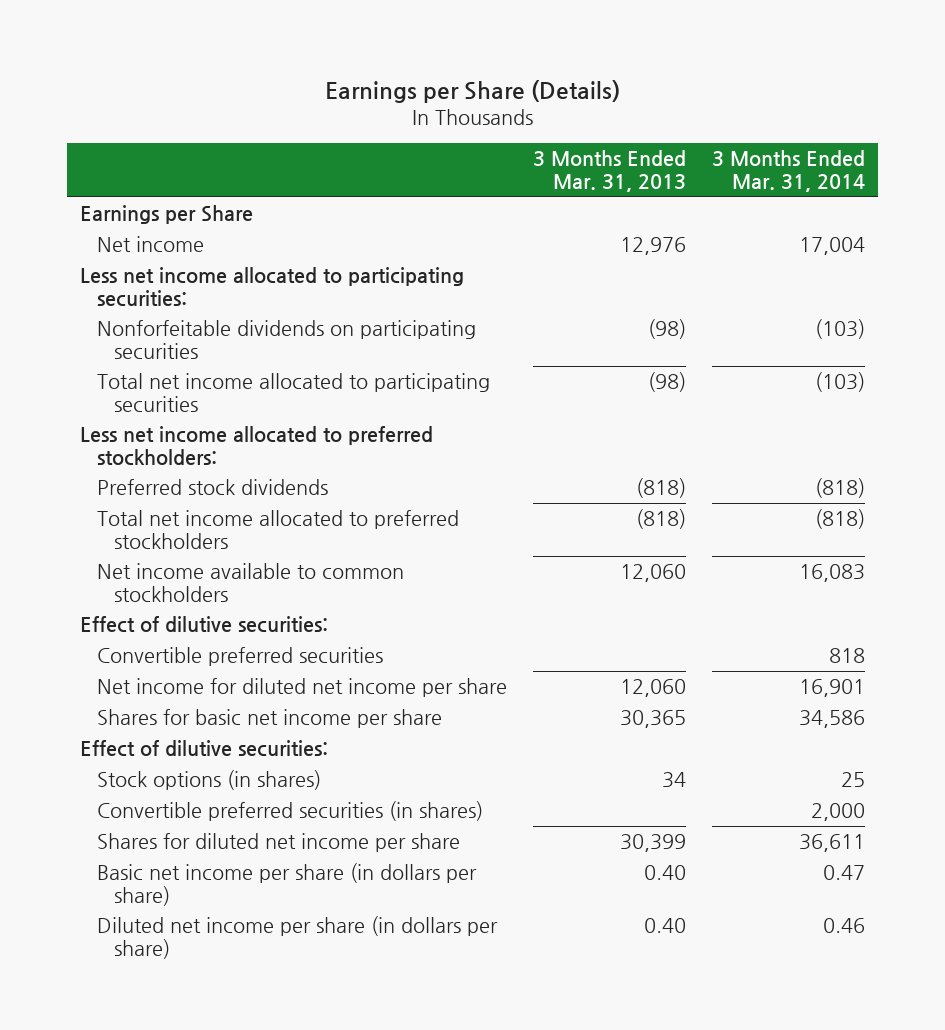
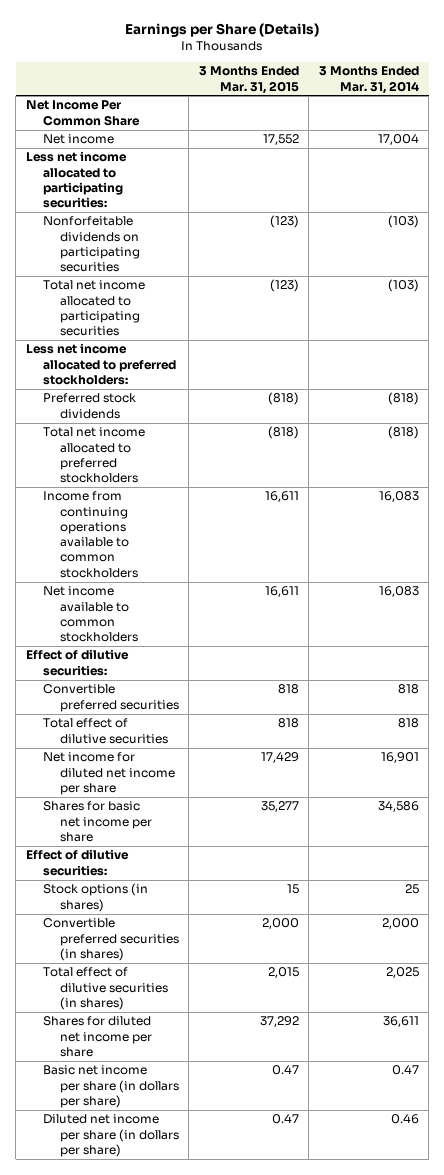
- | 3 Months Ended Mar. 31, 2013 | 3 Months Ended Mar. 31, 2014
+ | 3 Months Ended Mar. 31, 2015 | 3 Months Ended Mar. 31, 2014
- Earnings per Share
+ Net Income Per Common Share
+ Income from continuing operations available to common stockholders | 16,611 | 16,083
+ Total effect of dilutive securities | 818 | 818
+ Total effect of dilutive securities (in shares) | 2,015 | 2,025

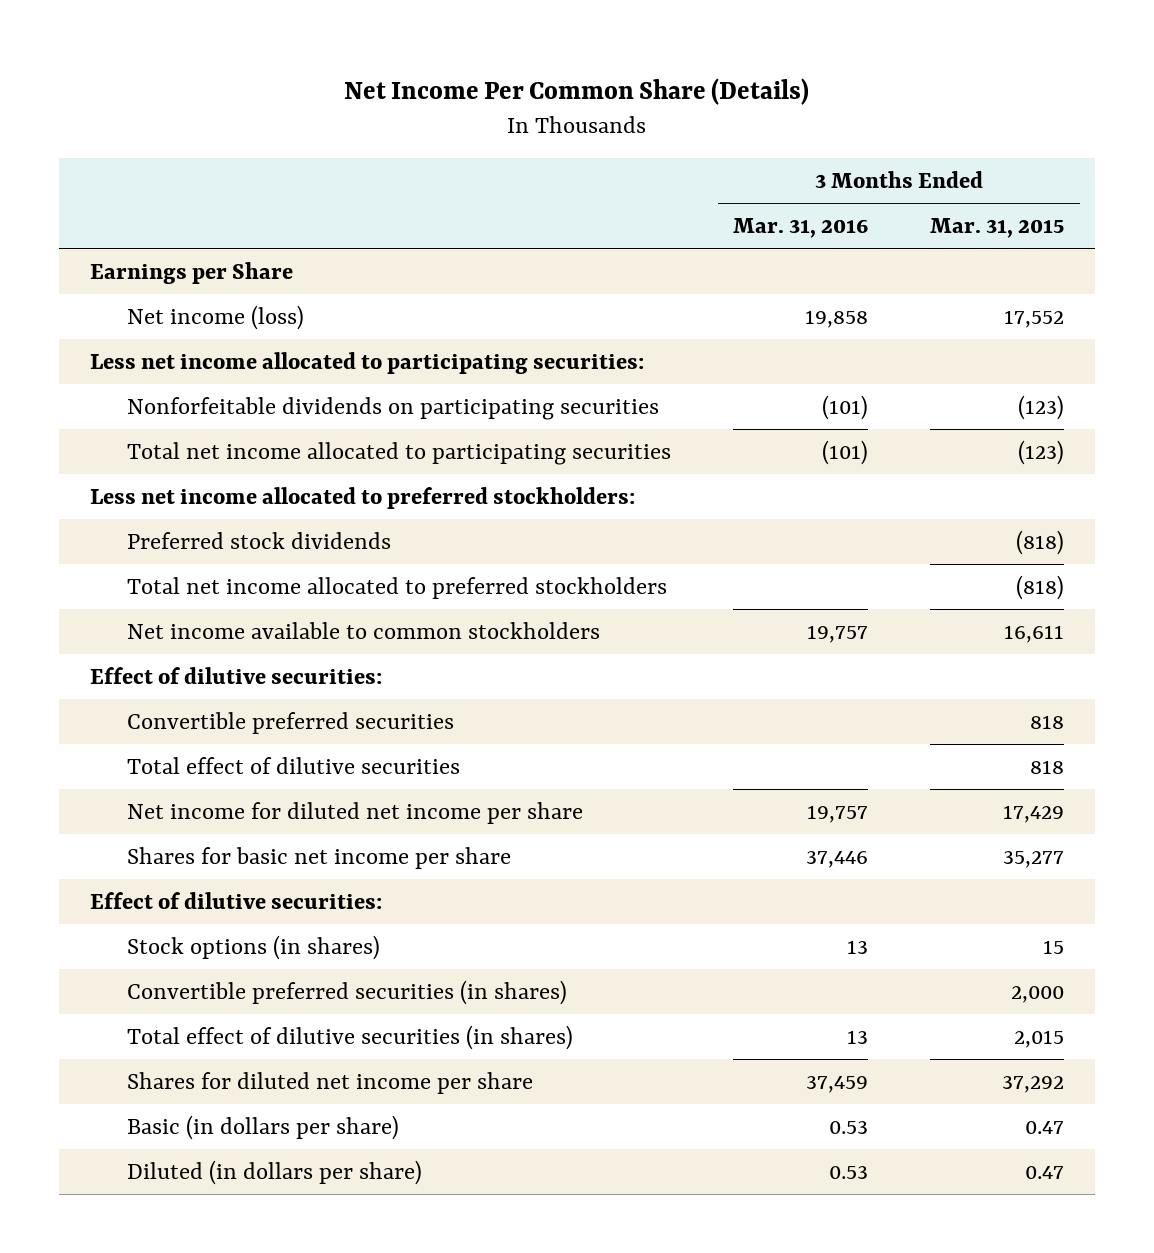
- Earnings per Share (Details)
+ Net Income Per Common Share (Details)
- | 3 Months Ended Mar. 31, 2015 | 3 Months Ended Mar. 31, 2014
+ | 3 Months Ended Mar. 31, 2016 | 3 Months Ended Mar. 31, 2015
- Net Income Per Common Share
- Net income | 17,552 | 17,004
+ Earnings per Share
+ Net income (loss) | 19,858 | 17,552
- Income from continuing operations available to common stockholders | 16,611 | 16,083
- Basic net income per share (in dollars per share) | 0.47 | 0.47
- Diluted net income per share (in dollars per share) | 0.47 | 0.46
+ Basic (in dollars per share) | 0.53 | 0.47
+ Diluted (in dollars per share) | 0.53 | 0.47

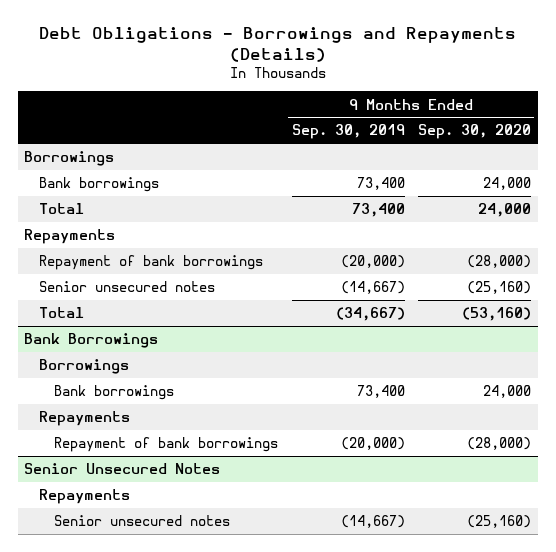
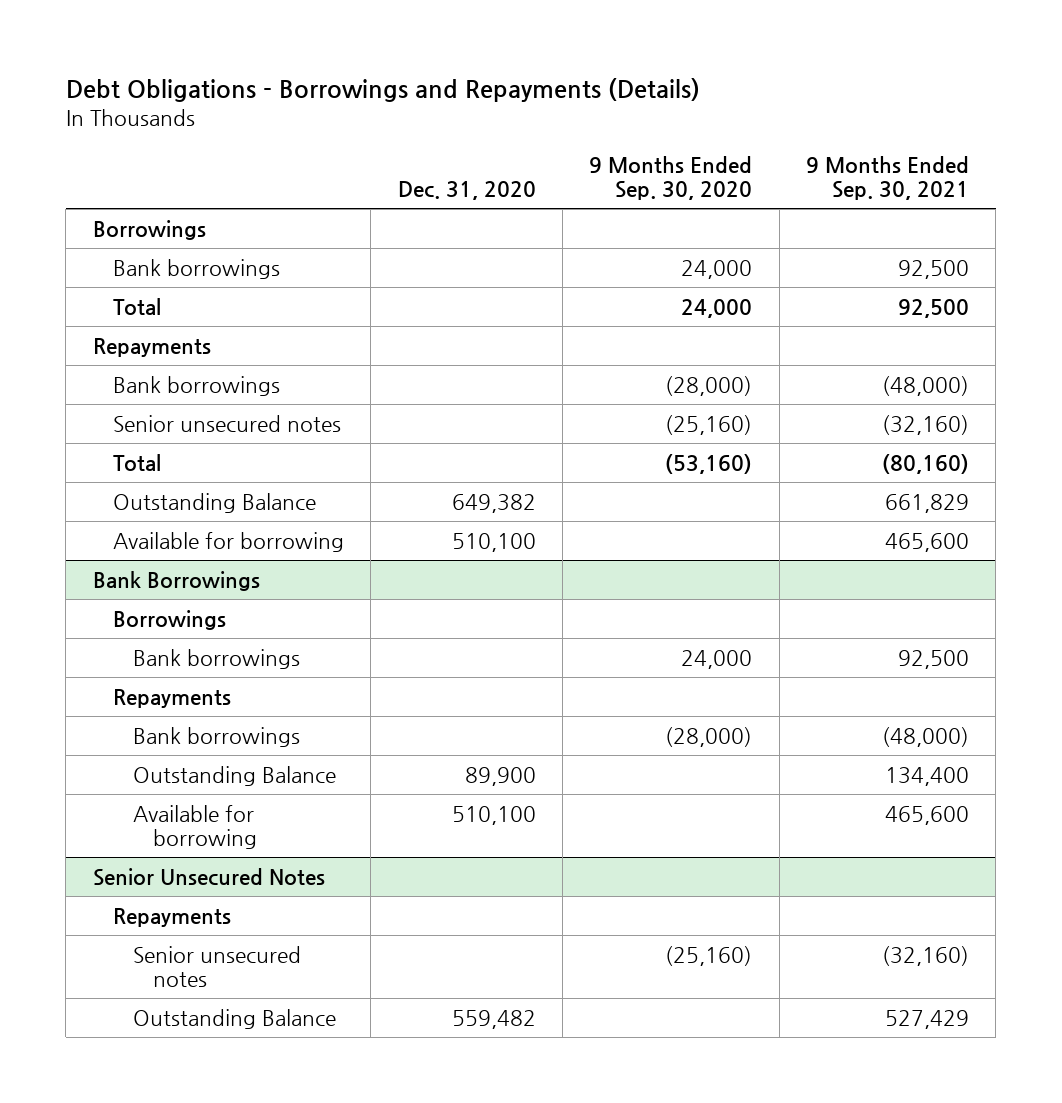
- | 9 Months Ended Sep. 30, 2019 | 9 Months Ended Sep. 30, 2020
+ | Dec. 31, 2020 | 9 Months Ended Sep. 30, 2020 | 9 Months Ended Sep. 30, 2021
- Repayment of bank borrowings | (20,000) | (28,000)
+ Bank borrowings | | (28,000) | (48,000)
+ Outstanding Balance | 649,382 | | 661,829
+ Available for borrowing | 510,100 | | 465,600
@ Bank Borrowings
- Repayment of bank borrowings | (20,000) | (28,000)
+ Bank borrowings | | (28,000) | (48,000)
+ Outstanding Balance | 89,900 | | 134,400
+ Available for borrowing | 510,100 | | 465,600
@ Senior Unsecured Notes
+ Outstanding Balance | 559,482 | | 527,429

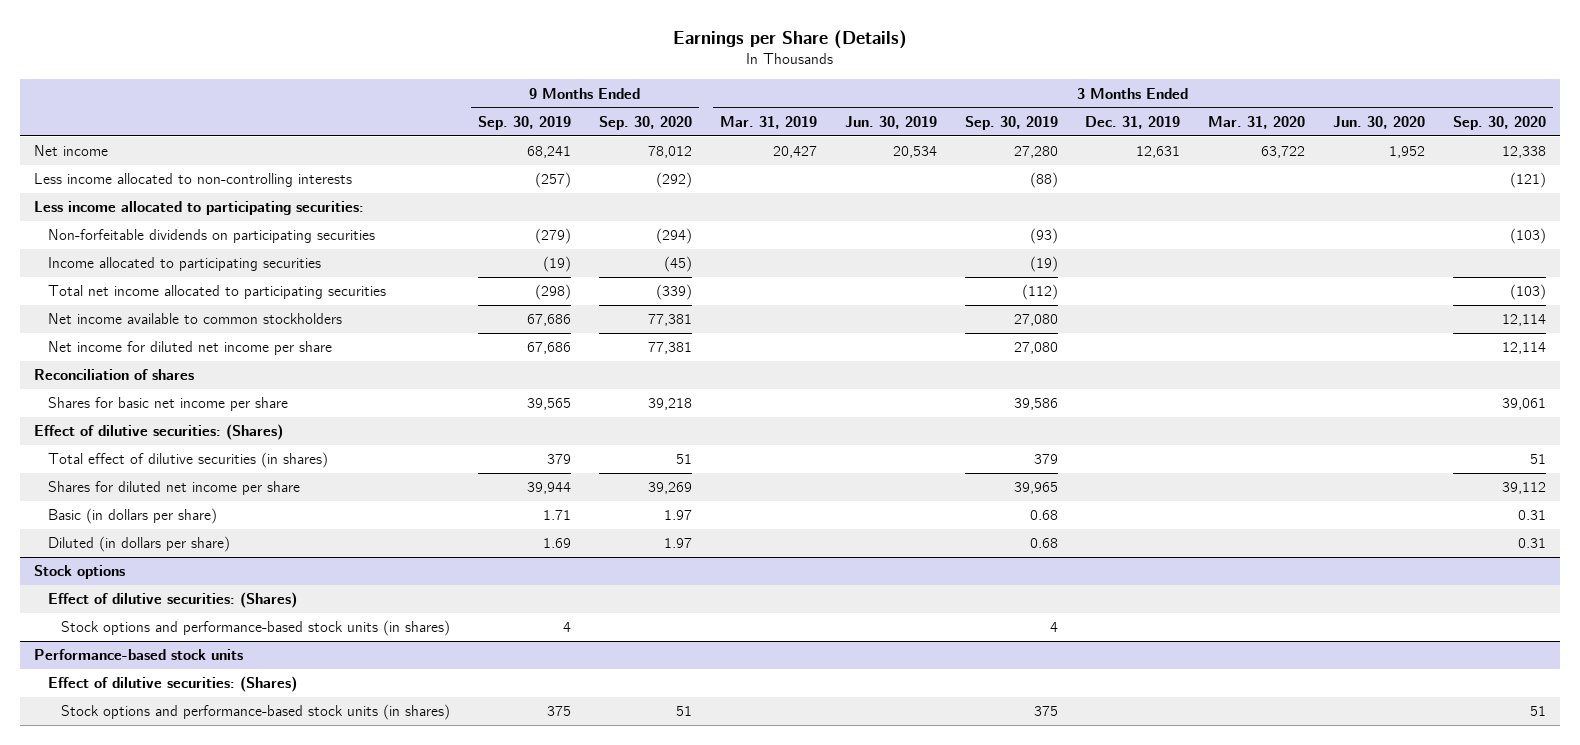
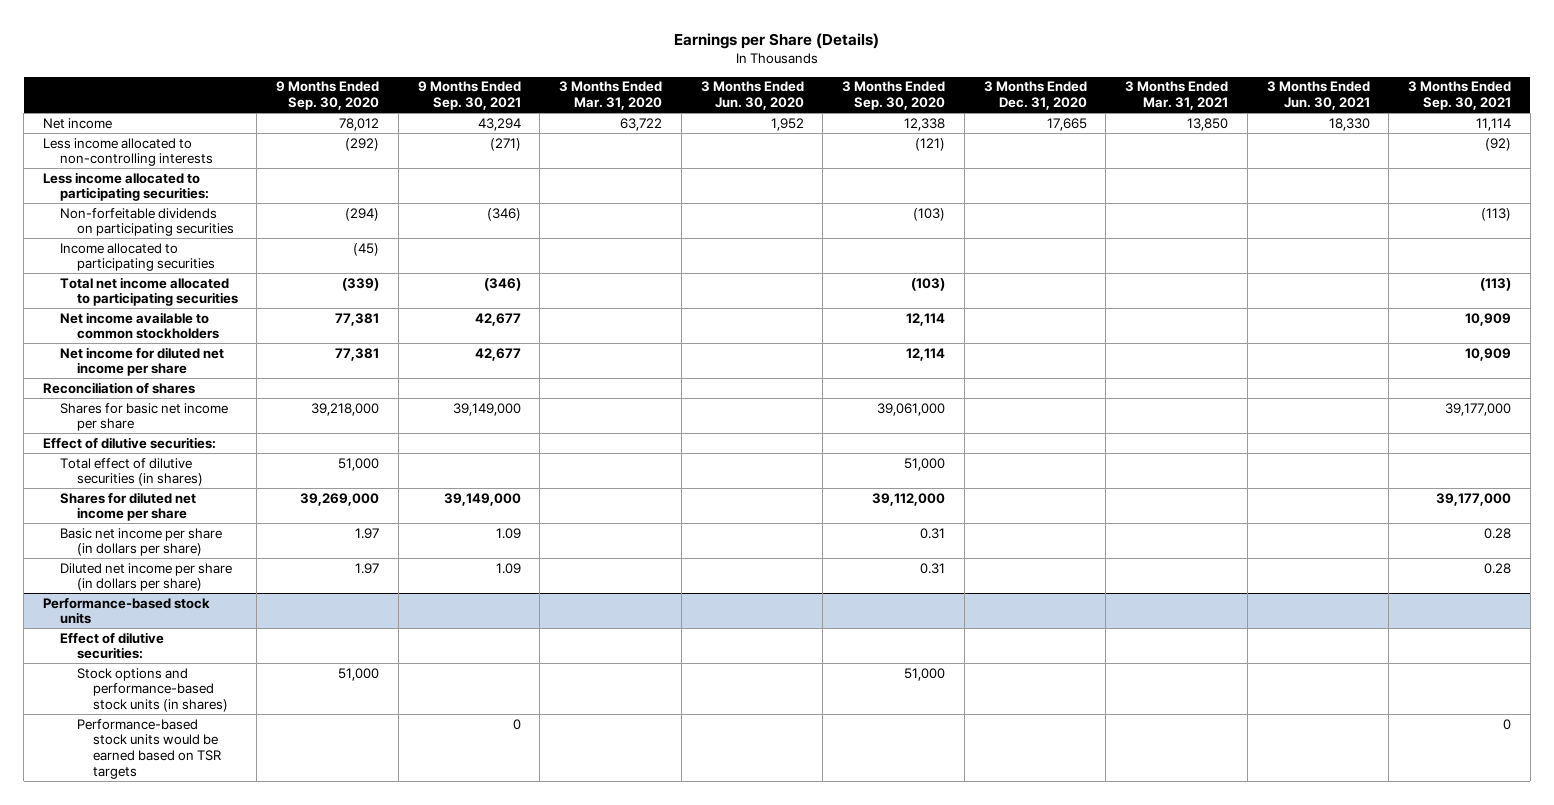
- | 9 Months Ended Sep. 30, 2019 | 9 Months Ended Sep. 30, 2020 | 3 Months Ended Mar. 31, 2019 | 3 Months Ended Jun. 30, 2019 | 3 Months Ended Sep. 30, 2019 | 3 Months Ended Dec. 31, 2019 | 3 Months Ended Mar. 31, 2020 | 3 Months Ended Jun. 30, 2020 | 3 Months Ended Sep. 30, 2020
+ | 9 Months Ended Sep. 30, 2020 | 9 Months Ended Sep. 30, 2021 | 3 Months Ended Mar. 31, 2020 | 3 Months Ended Jun. 30, 2020 | 3 Months Ended Sep. 30, 2020 | 3 Months Ended Dec. 31, 2020 | 3 Months Ended Mar. 31, 2021 | 3 Months Ended Jun. 30, 2021 | 3 Months Ended Sep. 30, 2021
- Shares for basic net income per share | 39,565 | 39,218 | | | 39,586 | | | | 39,061
- Effect of dilutive securities: (Shares)
- Total effect of dilutive securities (in shares) | 379 | 51 | | | 379 | | | | 51
- Shares for diluted net income per share | 39,944 | 39,269 | | | 39,965 | | | | 39,112
- Basic (in dollars per share) | 1.71 | 1.97 | | | 0.68 | | | | 0.31
- Diluted (in dollars per share) | 1.69 | 1.97 | | | 0.68 | | | | 0.31
- Stock options
- Effect of dilutive securities: (Shares)
- Stock options and performance-based stock units (in shares) | 4 | | | | 4 | | | |
+ Shares for basic net income per share | 39,218,000 | 39,149,000 | | | 39,061,000 | | | | 39,177,000
+ Effect of dilutive securities:
+ Total effect of dilutive securities (in shares) | 51,000 | | | | 51,000 | | | |
+ Shares for diluted net income per share | 39,269,000 | 39,149,000 | | | 39,112,000 | | | | 39,177,000
+ Basic net income per share (in dollars per share) | 1.97 | 1.09 | | | 0.31 | | | | 0.28
+ Diluted net income per share (in dollars per share) | 1.97 | 1.09 | | | 0.31 | | | | 0.28
@ Performance-based stock units
- Effect of dilutive securities: (Shares)
- Stock options and performance-based stock units (in shares) | 375 | 51 | | | 375 | | | | 51
+ Effect of dilutive securities:
+ Stock options and performance-based stock units (in shares) | 51,000 | | | | 51,000 | | | |
+ Performance-based stock units would be earned based on TSR targets | | 0 | | | | | | | 0

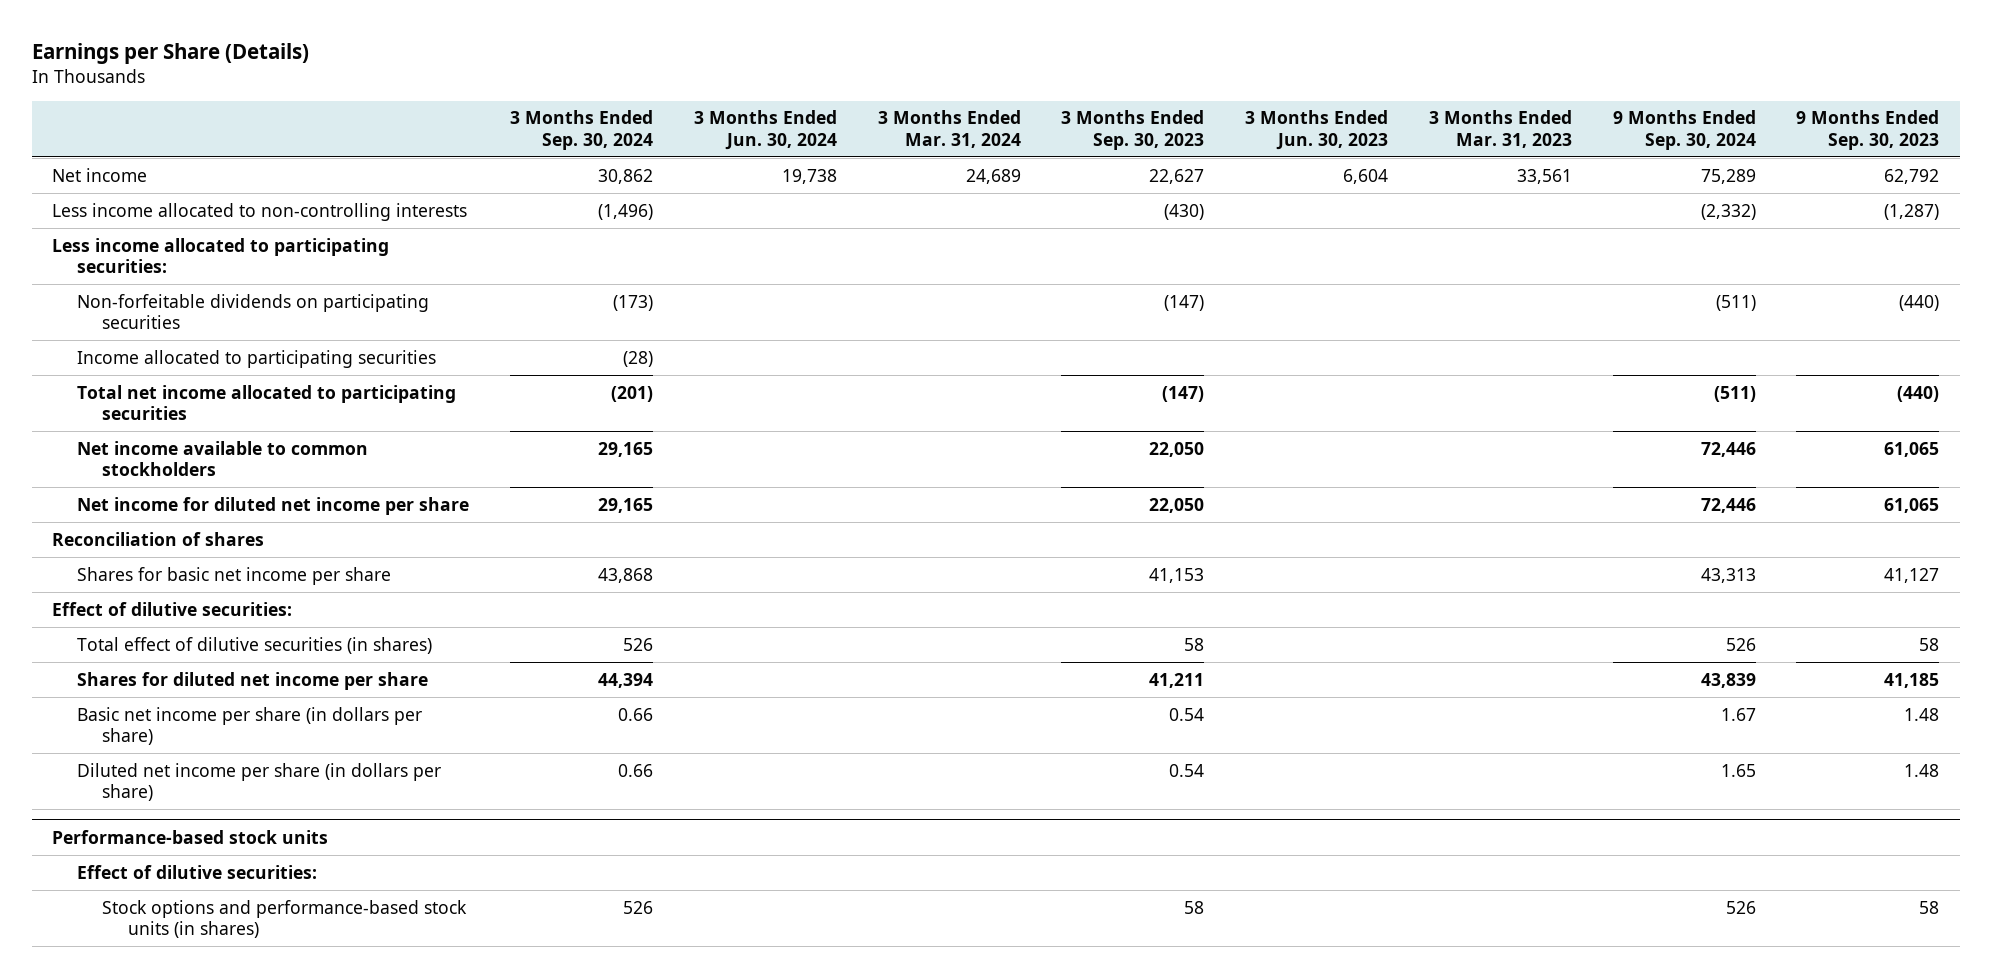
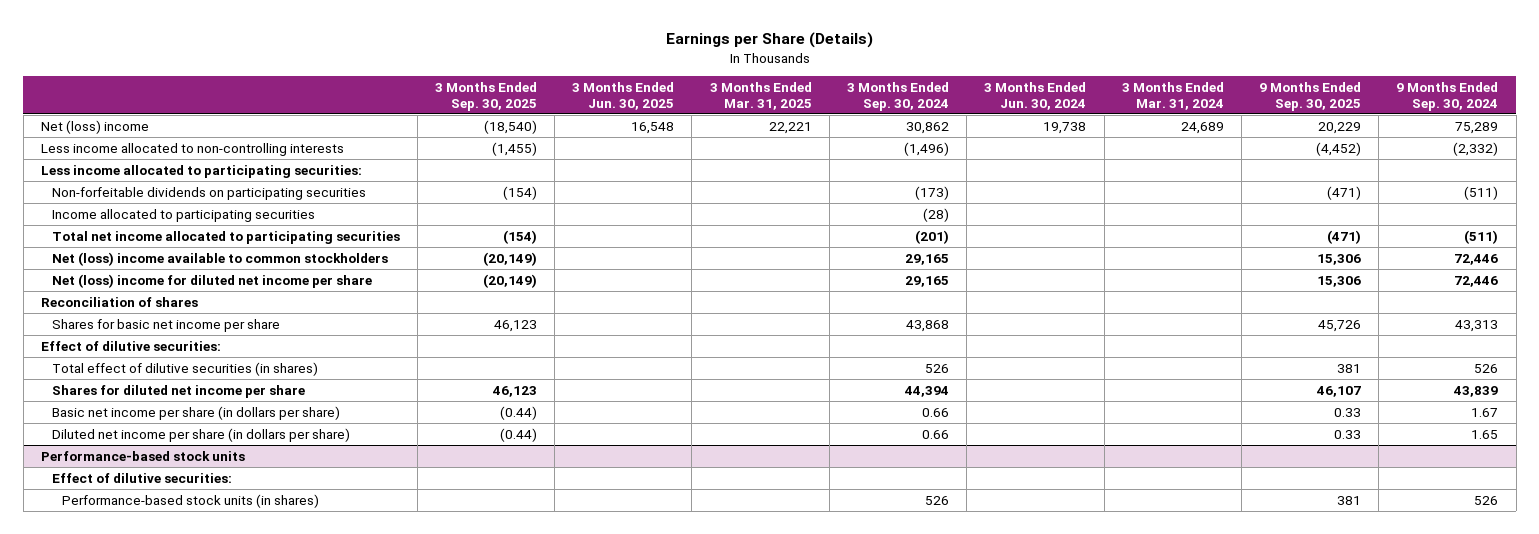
- | 3 Months Ended Sep. 30, 2024 | 3 Months Ended Jun. 30, 2024 | 3 Months Ended Mar. 31, 2024 | 3 Months Ended Sep. 30, 2023 | 3 Months Ended Jun. 30, 2023 | 3 Months Ended Mar. 31, 2023 | 9 Months Ended Sep. 30, 2024 | 9 Months Ended Sep. 30, 2023
+ | 3 Months Ended Sep. 30, 2025 | 3 Months Ended Jun. 30, 2025 | 3 Months Ended Mar. 31, 2025 | 3 Months Ended Sep. 30, 2024 | 3 Months Ended Jun. 30, 2024 | 3 Months Ended Mar. 31, 2024 | 9 Months Ended Sep. 30, 2025 | 9 Months Ended Sep. 30, 2024
- Net income | 30,862 | 19,738 | 24,689 | 22,627 | 6,604 | 33,561 | 75,289 | 62,792
+ Net (loss) income | (18,540) | 16,548 | 22,221 | 30,862 | 19,738 | 24,689 | 20,229 | 75,289
- Net income available to common stockholders | 29,165 | | | 22,050 | | | 72,446 | 61,065
- Net income for diluted net income per share | 29,165 | | | 22,050 | | | 72,446 | 61,065
+ Net (loss) income available to common stockholders | (20,149) | | | 29,165 | | | 15,306 | 72,446
+ Net (loss) income for diluted net income per share | (20,149) | | | 29,165 | | | 15,306 | 72,446
@ Performance-based stock units
- Stock options and performance-based stock units (in shares) | 526 | | | 58 | | | 526 | 58
+ Performance-based stock units (in shares) | | | | 526 | | | 381 | 526

